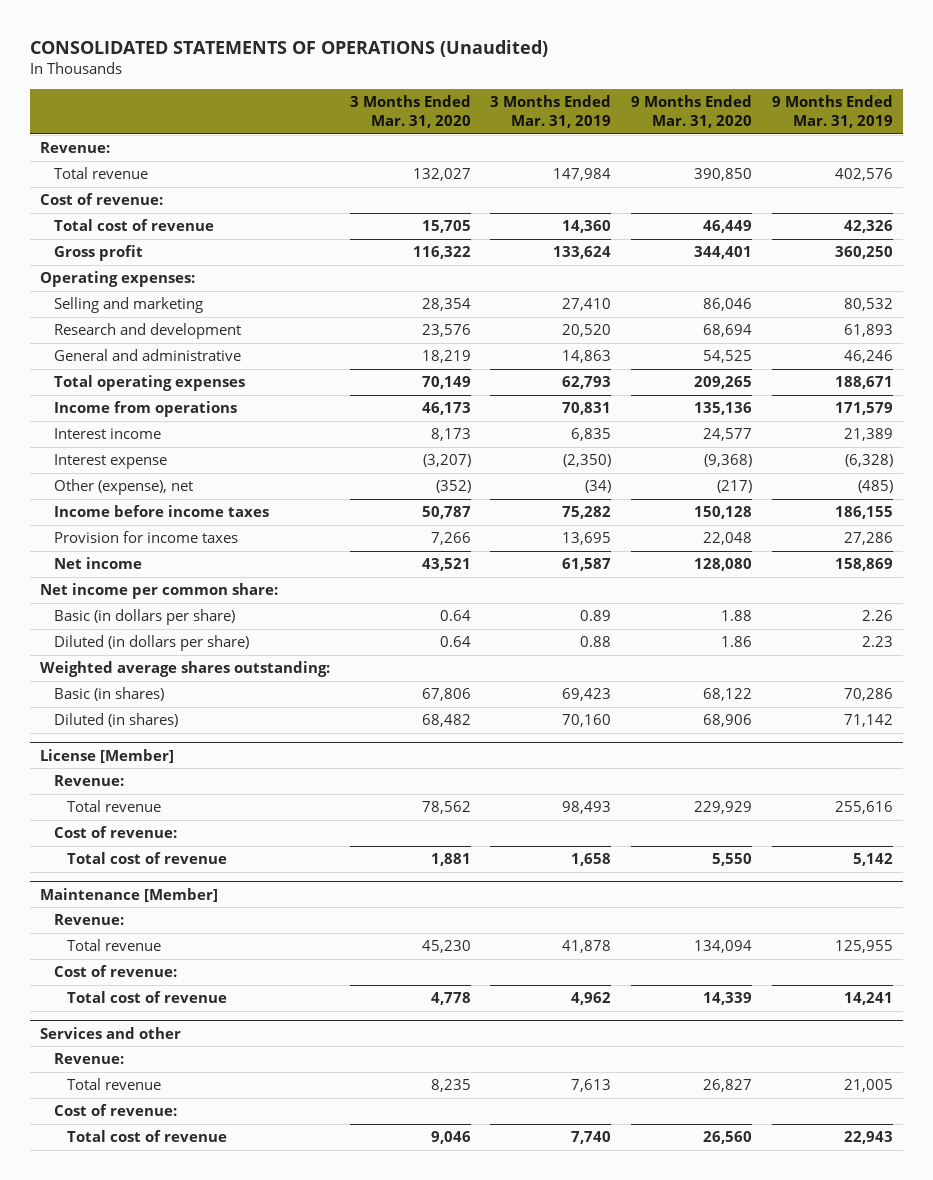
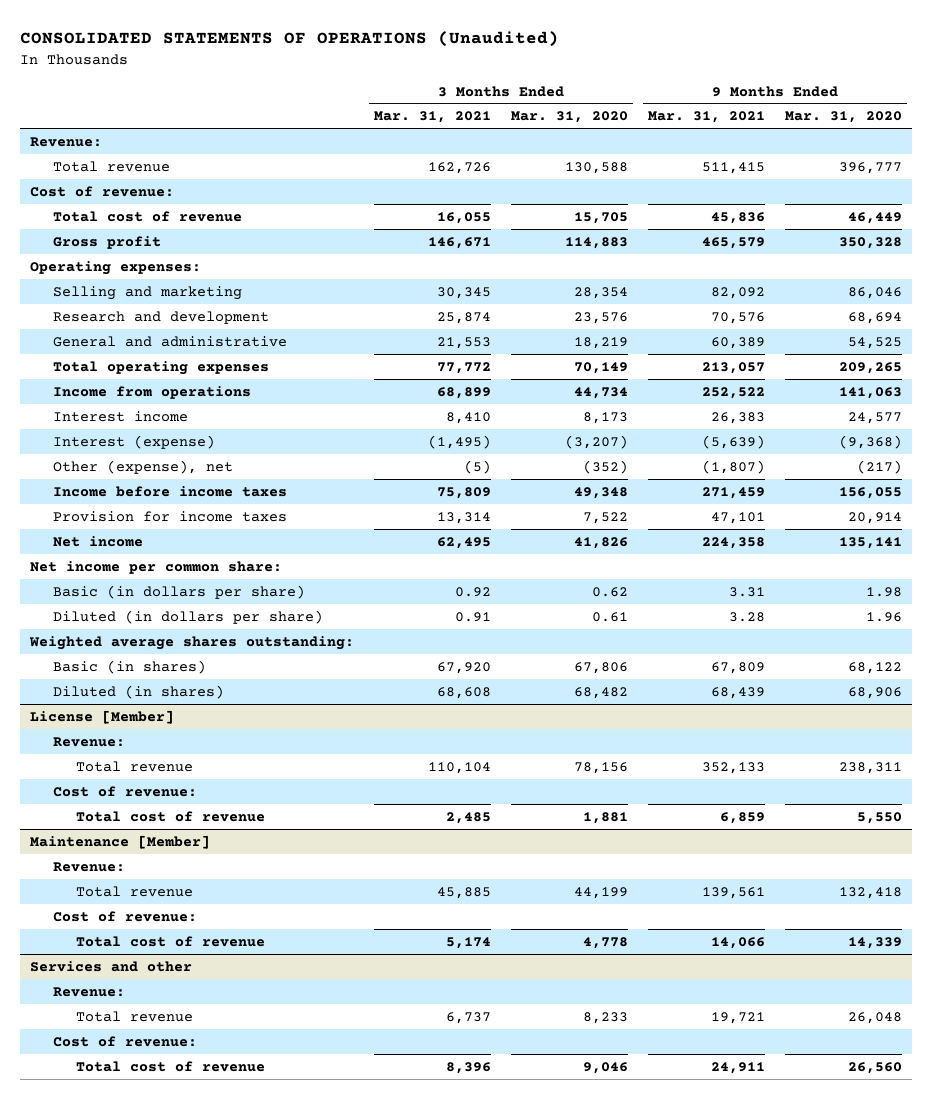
- | 3 Months Ended Mar. 31, 2020 | 3 Months Ended Mar. 31, 2019 | 9 Months Ended Mar. 31, 2020 | 9 Months Ended Mar. 31, 2019
+ | 3 Months Ended Mar. 31, 2021 | 3 Months Ended Mar. 31, 2020 | 9 Months Ended Mar. 31, 2021 | 9 Months Ended Mar. 31, 2020
- Total revenue | 132,027 | 147,984 | 390,850 | 402,576
+ Total revenue | 162,726 | 130,588 | 511,415 | 396,777
- Gross profit | 116,322 | 133,624 | 344,401 | 360,250
+ Gross profit | 146,671 | 114,883 | 465,579 | 350,328
- Income from operations | 46,173 | 70,831 | 135,136 | 171,579
+ Income from operations | 68,899 | 44,734 | 252,522 | 141,063
- Interest expense | (3,207) | (2,350) | (9,368) | (6,328)
+ Interest (expense) | (1,495) | (3,207) | (5,639) | (9,368)
- Income before income taxes | 50,787 | 75,282 | 150,128 | 186,155
- Provision for income taxes | 7,266 | 13,695 | 22,048 | 27,286
- Net income | 43,521 | 61,587 | 128,080 | 158,869
+ Income before income taxes | 75,809 | 49,348 | 271,459 | 156,055
+ Provision for income taxes | 13,314 | 7,522 | 47,101 | 20,914
+ Net income | 62,495 | 41,826 | 224,358 | 135,141
- Basic (in dollars per share) | 0.64 | 0.89 | 1.88 | 2.26
- Diluted (in dollars per share) | 0.64 | 0.88 | 1.86 | 2.23
+ Basic (in dollars per share) | 0.92 | 0.62 | 3.31 | 1.98
+ Diluted (in dollars per share) | 0.91 | 0.61 | 3.28 | 1.96
@ License [Member]
- Total revenue | 78,562 | 98,493 | 229,929 | 255,616
+ Total revenue | 110,104 | 78,156 | 352,133 | 238,311
@ Maintenance [Member]
- Total revenue | 45,230 | 41,878 | 134,094 | 125,955
+ Total revenue | 45,885 | 44,199 | 139,561 | 132,418
@ Services and other
- Total revenue | 8,235 | 7,613 | 26,827 | 21,005
+ Total revenue | 6,737 | 8,233 | 19,721 | 26,048

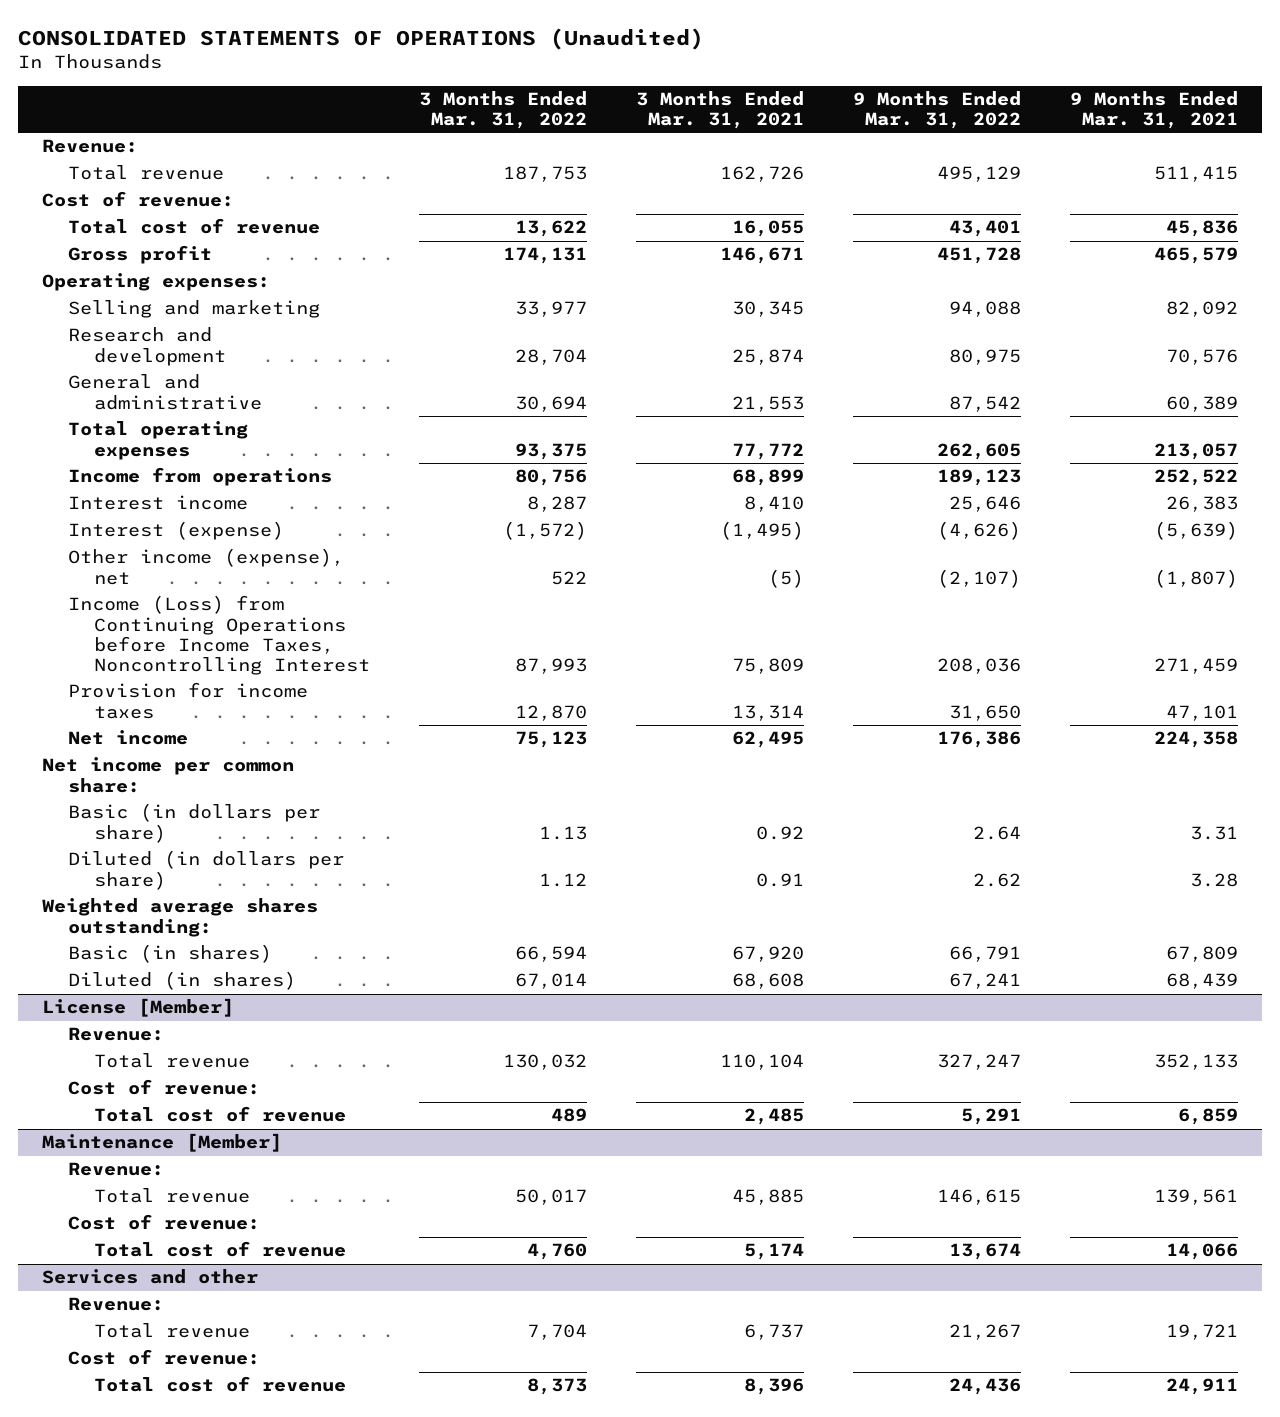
- | 3 Months Ended Mar. 31, 2021 | 3 Months Ended Mar. 31, 2020 | 9 Months Ended Mar. 31, 2021 | 9 Months Ended Mar. 31, 2020
+ | 3 Months Ended Mar. 31, 2022 | 3 Months Ended Mar. 31, 2021 | 9 Months Ended Mar. 31, 2022 | 9 Months Ended Mar. 31, 2021
- Other (expense), net | (5) | (352) | (1,807) | (217)
- Income before income taxes | 75,809 | 49,348 | 271,459 | 156,055
+ Other income (expense), net | 522 | (5) | (2,107) | (1,807)
+ Income (Loss) from Continuing Operations before Income Taxes, Noncontrolling Interest | 87,993 | 75,809 | 208,036 | 271,459

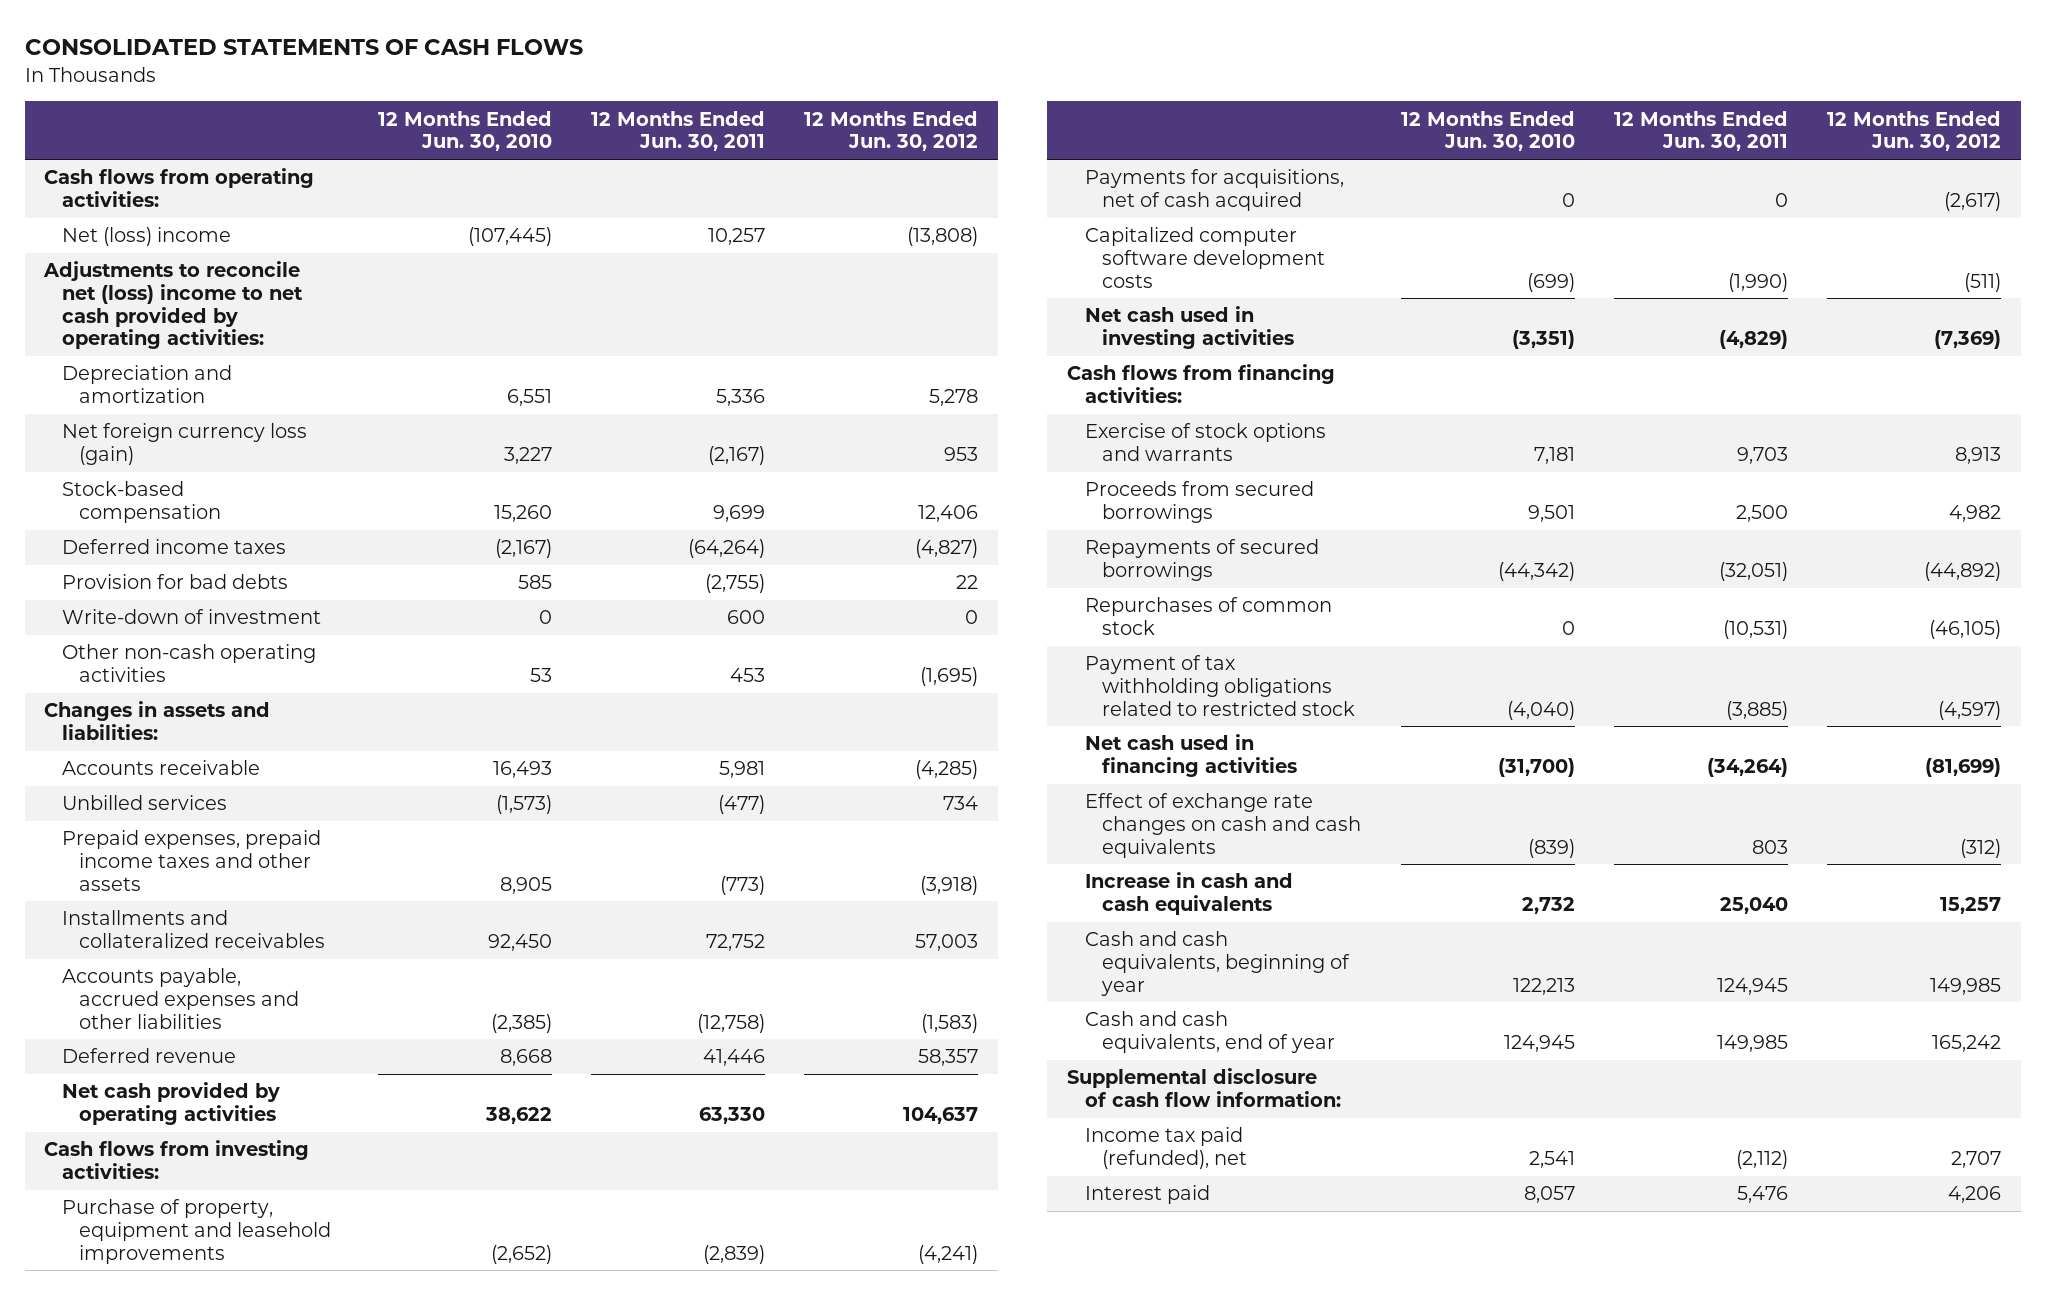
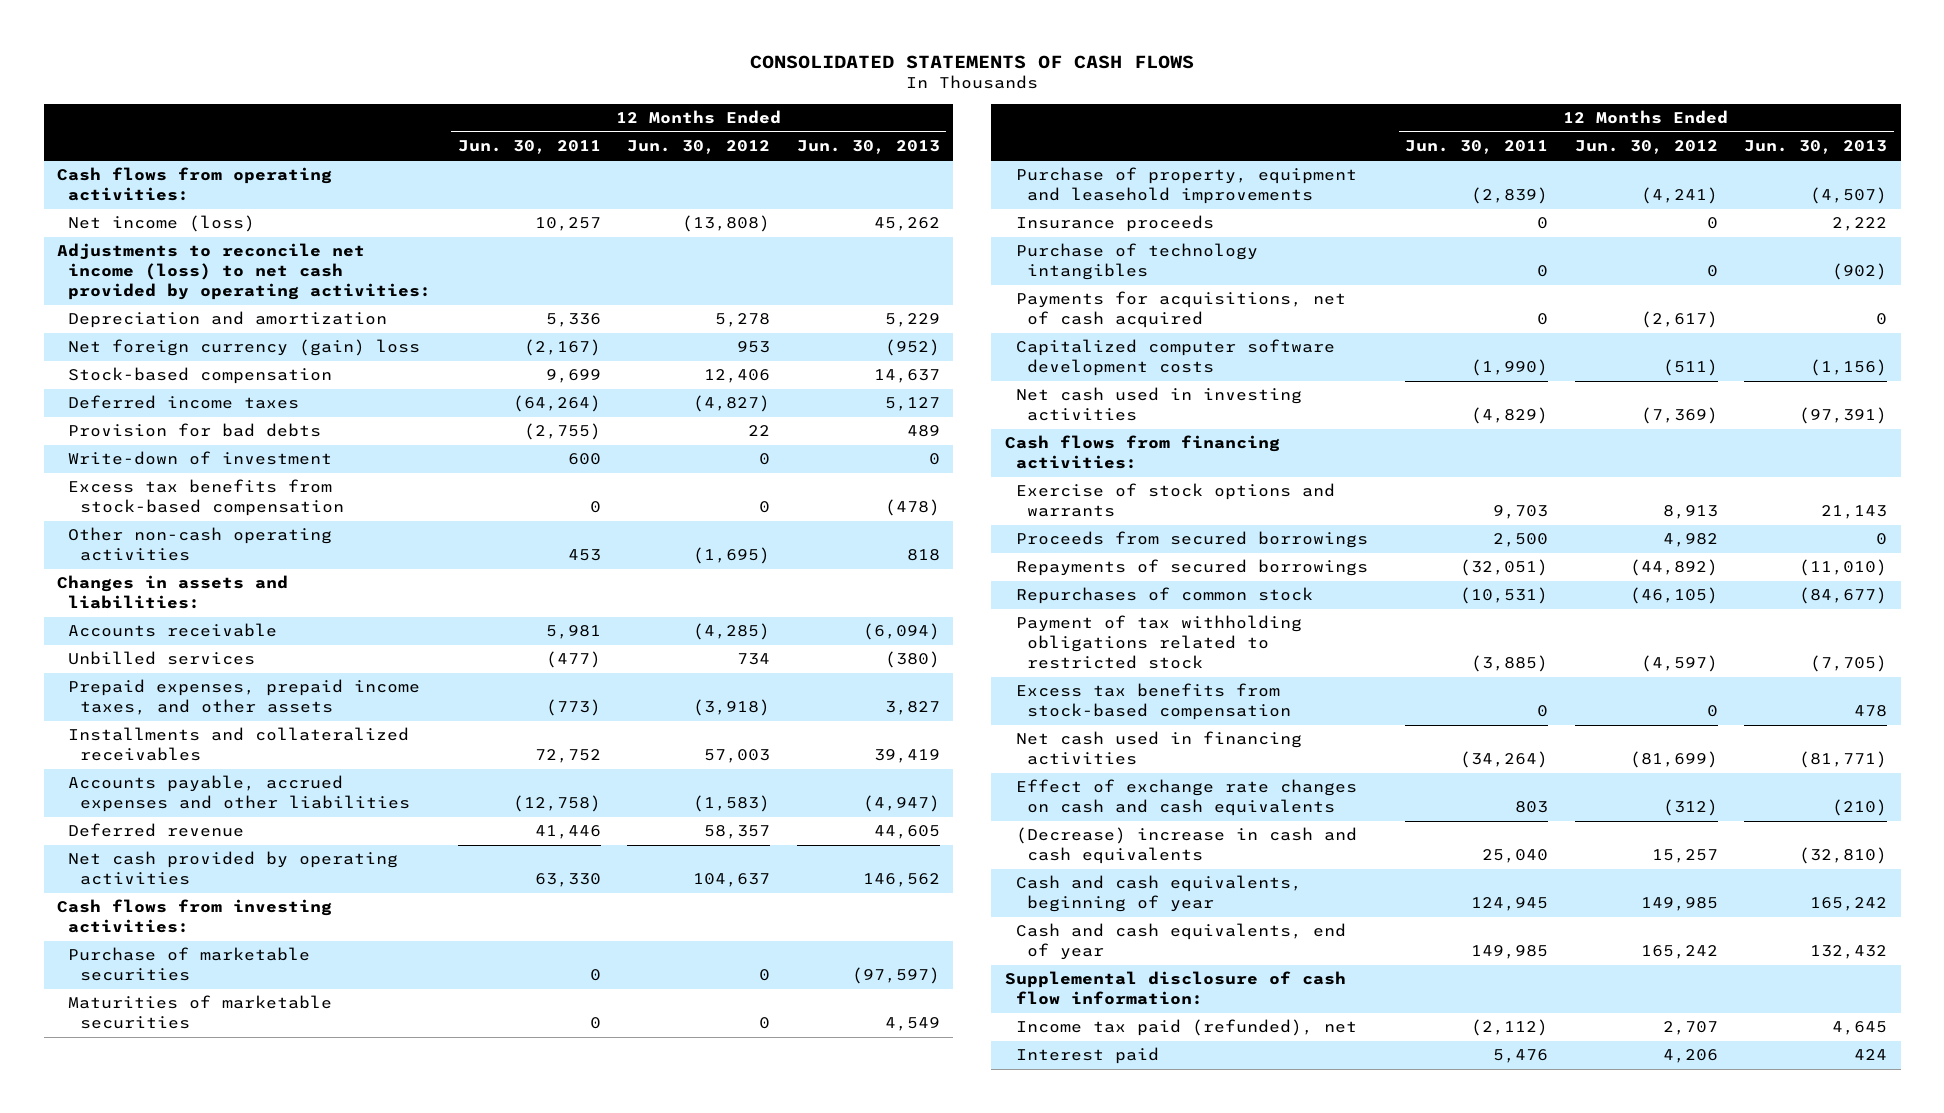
- | 12 Months Ended Jun. 30, 2010 | 12 Months Ended Jun. 30, 2011 | 12 Months Ended Jun. 30, 2012
+ | 12 Months Ended Jun. 30, 2011 | 12 Months Ended Jun. 30, 2012 | 12 Months Ended Jun. 30, 2013
- Net (loss) income | (107,445) | 10,257 | (13,808)
- Adjustments to reconcile net (loss) income to net cash provided by operating activities:
+ Net income (loss) | 10,257 | (13,808) | 45,262
+ Adjustments to reconcile net income (loss) to net cash provided by operating activities:
- Net foreign currency loss (gain) | 3,227 | (2,167) | 953
+ Net foreign currency (gain) loss | (2,167) | 953 | (952)
+ Excess tax benefits from stock-based compensation | 0 | 0 | (478)
- Prepaid expenses, prepaid income taxes and other assets | 8,905 | (773) | (3,918)
+ Prepaid expenses, prepaid income taxes, and other assets | (773) | (3,918) | 3,827
+ Purchase of marketable securities | 0 | 0 | (97,597)
+ Maturities of marketable securities | 0 | 0 | 4,549
+ Insurance proceeds | 0 | 0 | 2,222
+ Purchase of technology intangibles | 0 | 0 | (902)
+ Excess tax benefits from stock-based compensation | 0 | 0 | 478
- Increase in cash and cash equivalents | 2,732 | 25,040 | 15,257
+ (Decrease) increase in cash and cash equivalents | 25,040 | 15,257 | (32,810)

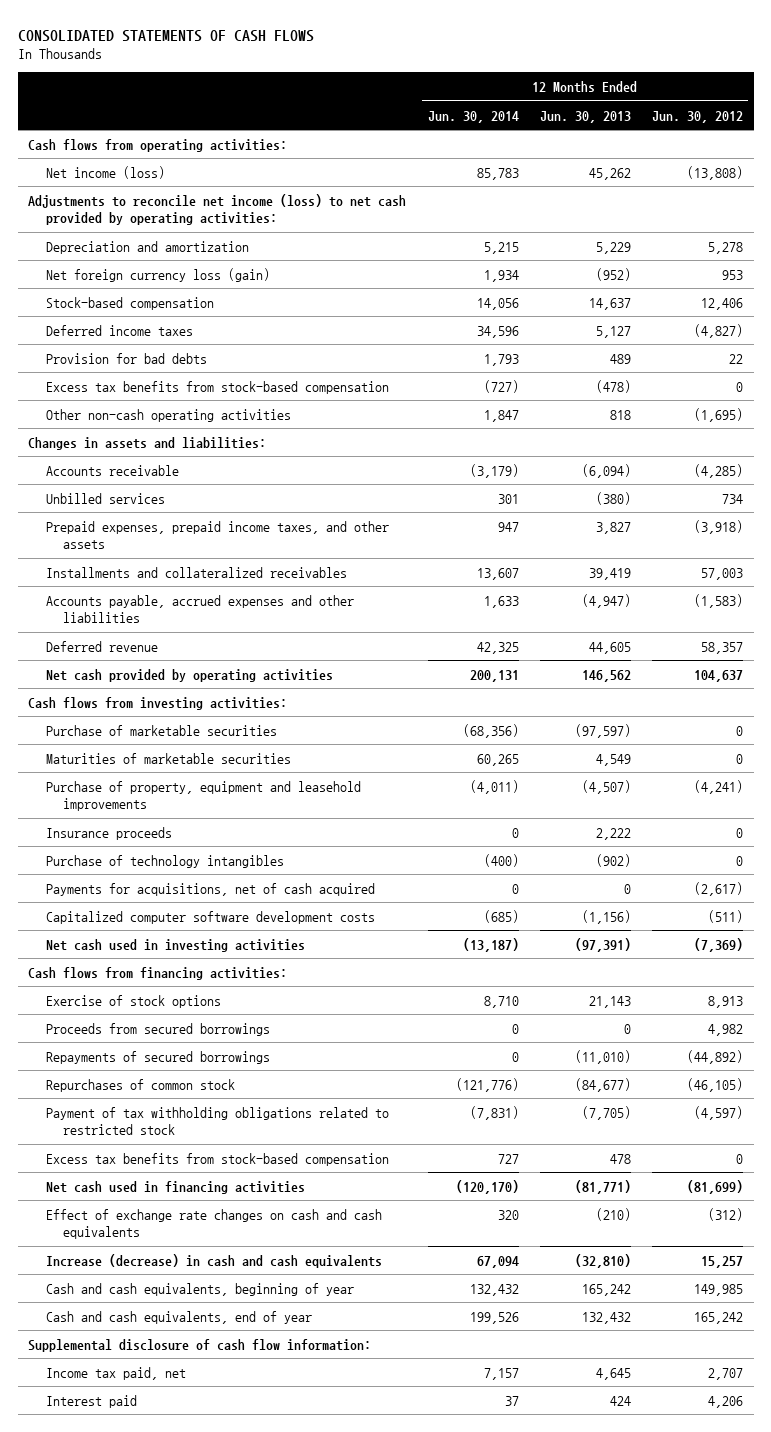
- | 12 Months Ended Jun. 30, 2011 | 12 Months Ended Jun. 30, 2012 | 12 Months Ended Jun. 30, 2013
+ | 12 Months Ended Jun. 30, 2014 | 12 Months Ended Jun. 30, 2013 | 12 Months Ended Jun. 30, 2012
- Net foreign currency (gain) loss | (2,167) | 953 | (952)
+ Net foreign currency loss (gain) | 1,934 | (952) | 953
- Write-down of investment | 600 | 0 | 0
- Exercise of stock options and warrants | 9,703 | 8,913 | 21,143
+ Exercise of stock options | 8,710 | 21,143 | 8,913
- (Decrease) increase in cash and cash equivalents | 25,040 | 15,257 | (32,810)
+ Increase (decrease) in cash and cash equivalents | 67,094 | (32,810) | 15,257
- Income tax paid (refunded), net | (2,112) | 2,707 | 4,645
+ Income tax paid, net | 7,157 | 4,645 | 2,707

